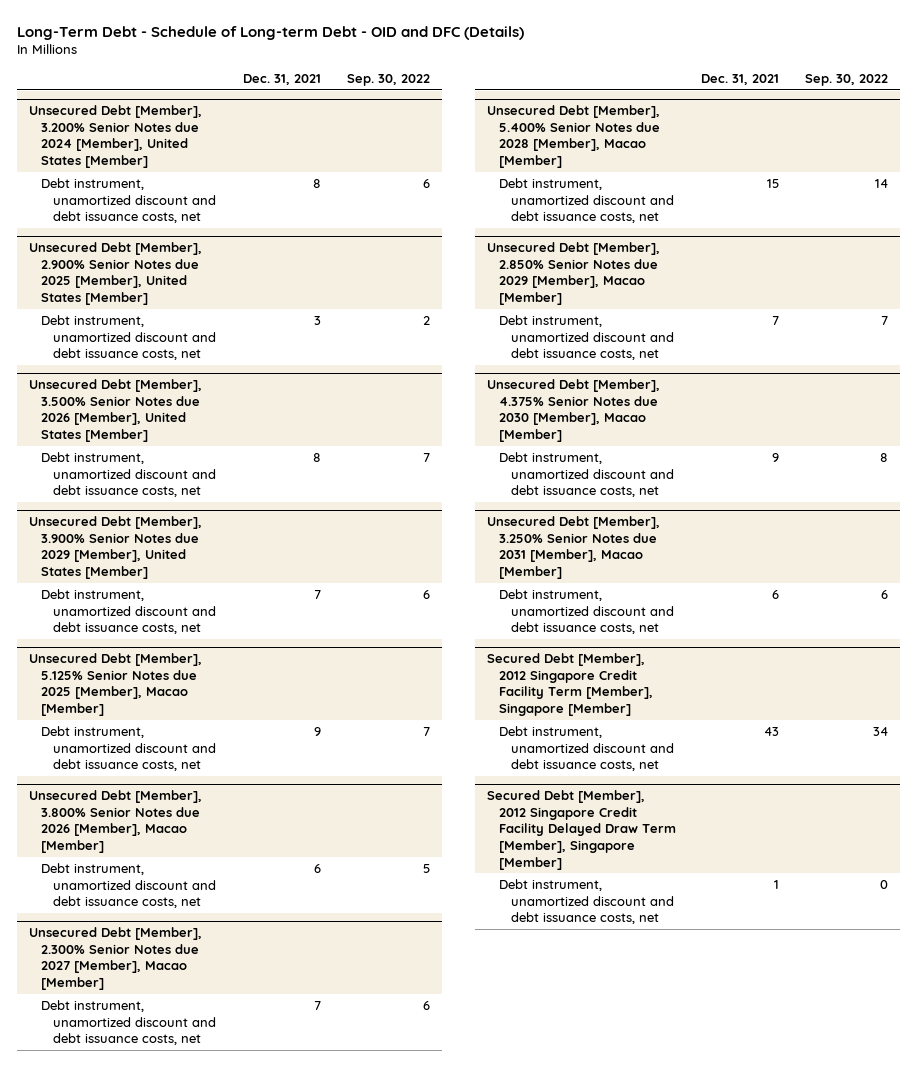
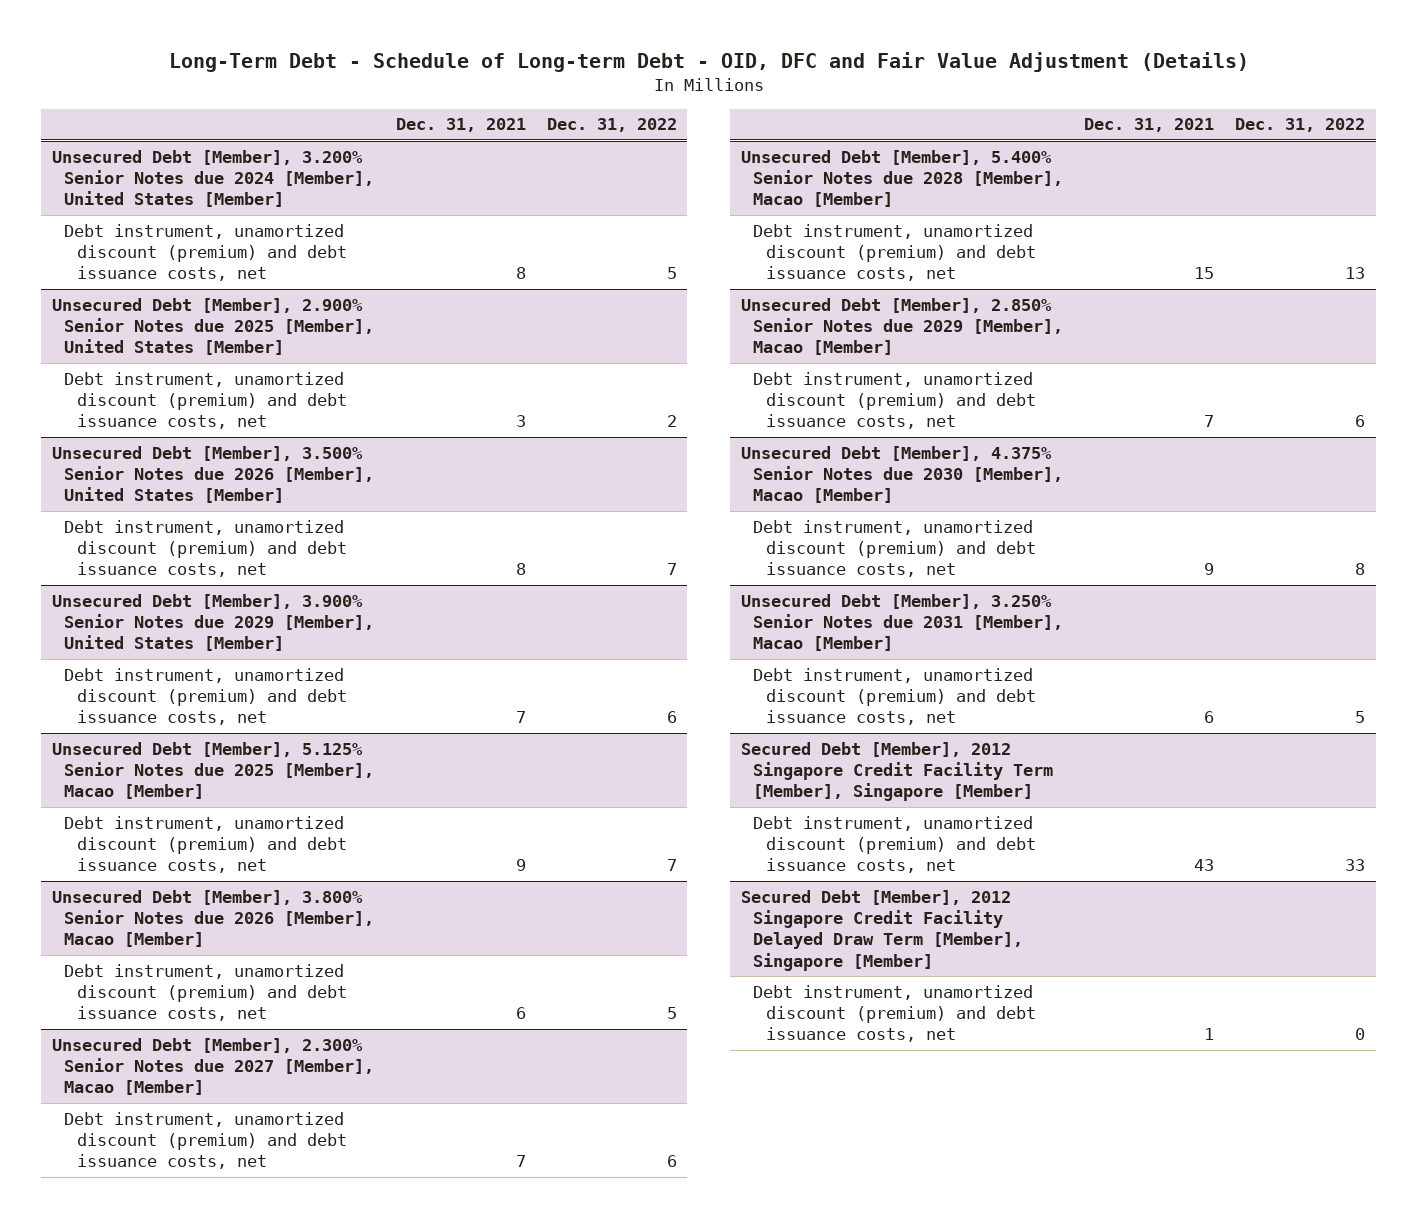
- Long-Term Debt - Schedule of Long-term Debt - OID and DFC (Details)
+ Long-Term Debt - Schedule of Long-term Debt - OID, DFC and Fair Value Adjustment (Details)
- | Dec. 31, 2021 | Sep. 30, 2022
+ | Dec. 31, 2021 | Dec. 31, 2022
@ Unsecured Debt [Member], 3.200% Senior Notes due 2024 [Member], United States [Member]
- Debt instrument, unamortized discount and debt issuance costs, net | 8 | 6
+ Debt instrument, unamortized discount (premium) and debt issuance costs, net | 8 | 5
@ Unsecured Debt [Member], 2.900% Senior Notes due 2025 [Member], United States [Member]
- Debt instrument, unamortized discount and debt issuance costs, net | 3 | 2
+ Debt instrument, unamortized discount (premium) and debt issuance costs, net | 3 | 2
@ Unsecured Debt [Member], 3.500% Senior Notes due 2026 [Member], United States [Member]
- Debt instrument, unamortized discount and debt issuance costs, net | 8 | 7
+ Debt instrument, unamortized discount (premium) and debt issuance costs, net | 8 | 7
@ Unsecured Debt [Member], 3.900% Senior Notes due 2029 [Member], United States [Member]
- Debt instrument, unamortized discount and debt issuance costs, net | 7 | 6
+ Debt instrument, unamortized discount (premium) and debt issuance costs, net | 7 | 6
@ Unsecured Debt [Member], 5.125% Senior Notes due 2025 [Member], Macao [Member]
- Debt instrument, unamortized discount and debt issuance costs, net | 9 | 7
+ Debt instrument, unamortized discount (premium) and debt issuance costs, net | 9 | 7
@ Unsecured Debt [Member], 3.800% Senior Notes due 2026 [Member], Macao [Member]
- Debt instrument, unamortized discount and debt issuance costs, net | 6 | 5
+ Debt instrument, unamortized discount (premium) and debt issuance costs, net | 6 | 5
@ Unsecured Debt [Member], 2.300% Senior Notes due 2027 [Member], Macao [Member]
- Debt instrument, unamortized discount and debt issuance costs, net | 7 | 6
+ Debt instrument, unamortized discount (premium) and debt issuance costs, net | 7 | 6
@ Unsecured Debt [Member], 5.400% Senior Notes due 2028 [Member], Macao [Member]
- Debt instrument, unamortized discount and debt issuance costs, net | 15 | 14
+ Debt instrument, unamortized discount (premium) and debt issuance costs, net | 15 | 13
@ Unsecured Debt [Member], 2.850% Senior Notes due 2029 [Member], Macao [Member]
- Debt instrument, unamortized discount and debt issuance costs, net | 7 | 7
+ Debt instrument, unamortized discount (premium) and debt issuance costs, net | 7 | 6
@ Unsecured Debt [Member], 4.375% Senior Notes due 2030 [Member], Macao [Member]
- Debt instrument, unamortized discount and debt issuance costs, net | 9 | 8
+ Debt instrument, unamortized discount (premium) and debt issuance costs, net | 9 | 8
@ Unsecured Debt [Member], 3.250% Senior Notes due 2031 [Member], Macao [Member]
- Debt instrument, unamortized discount and debt issuance costs, net | 6 | 6
+ Debt instrument, unamortized discount (premium) and debt issuance costs, net | 6 | 5
@ Secured Debt [Member], 2012 Singapore Credit Facility Term [Member], Singapore [Member]
- Debt instrument, unamortized discount and debt issuance costs, net | 43 | 34
+ Debt instrument, unamortized discount (premium) and debt issuance costs, net | 43 | 33
@ Secured Debt [Member], 2012 Singapore Credit Facility Delayed Draw Term [Member], Singapore [Member]
- Debt instrument, unamortized discount and debt issuance costs, net | 1 | 0
+ Debt instrument, unamortized discount (premium) and debt issuance costs, net | 1 | 0

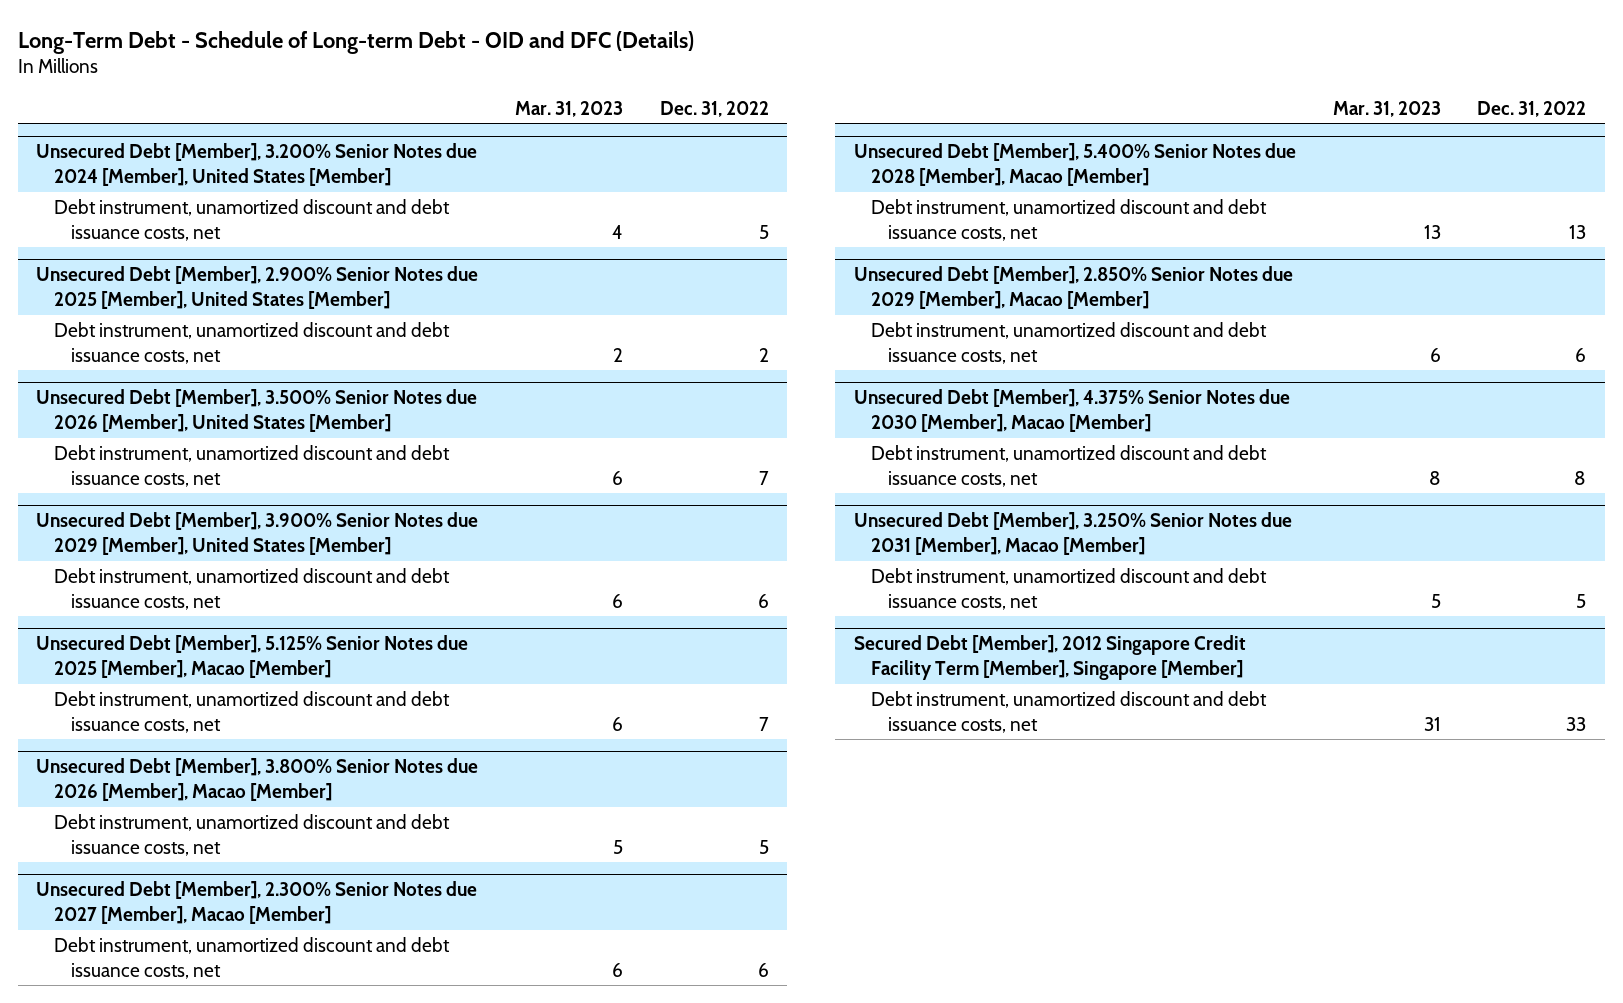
- Long-Term Debt - Schedule of Long-term Debt - OID, DFC and Fair Value Adjustment (Details)
+ Long-Term Debt - Schedule of Long-term Debt - OID and DFC (Details)
- | Dec. 31, 2021 | Dec. 31, 2022
+ | Mar. 31, 2023 | Dec. 31, 2022
@ Unsecured Debt [Member], 3.200% Senior Notes due 2024 [Member], United States [Member]
- Debt instrument, unamortized discount (premium) and debt issuance costs, net | 8 | 5
+ Debt instrument, unamortized discount and debt issuance costs, net | 4 | 5
@ Unsecured Debt [Member], 2.900% Senior Notes due 2025 [Member], United States [Member]
- Debt instrument, unamortized discount (premium) and debt issuance costs, net | 3 | 2
+ Debt instrument, unamortized discount and debt issuance costs, net | 2 | 2
@ Unsecured Debt [Member], 3.500% Senior Notes due 2026 [Member], United States [Member]
- Debt instrument, unamortized discount (premium) and debt issuance costs, net | 8 | 7
+ Debt instrument, unamortized discount and debt issuance costs, net | 6 | 7
@ Unsecured Debt [Member], 3.900% Senior Notes due 2029 [Member], United States [Member]
- Debt instrument, unamortized discount (premium) and debt issuance costs, net | 7 | 6
+ Debt instrument, unamortized discount and debt issuance costs, net | 6 | 6
@ Unsecured Debt [Member], 5.125% Senior Notes due 2025 [Member], Macao [Member]
- Debt instrument, unamortized discount (premium) and debt issuance costs, net | 9 | 7
+ Debt instrument, unamortized discount and debt issuance costs, net | 6 | 7
@ Unsecured Debt [Member], 3.800% Senior Notes due 2026 [Member], Macao [Member]
- Debt instrument, unamortized discount (premium) and debt issuance costs, net | 6 | 5
+ Debt instrument, unamortized discount and debt issuance costs, net | 5 | 5
@ Unsecured Debt [Member], 2.300% Senior Notes due 2027 [Member], Macao [Member]
- Debt instrument, unamortized discount (premium) and debt issuance costs, net | 7 | 6
+ Debt instrument, unamortized discount and debt issuance costs, net | 6 | 6
@ Unsecured Debt [Member], 5.400% Senior Notes due 2028 [Member], Macao [Member]
- Debt instrument, unamortized discount (premium) and debt issuance costs, net | 15 | 13
+ Debt instrument, unamortized discount and debt issuance costs, net | 13 | 13
@ Unsecured Debt [Member], 2.850% Senior Notes due 2029 [Member], Macao [Member]
- Debt instrument, unamortized discount (premium) and debt issuance costs, net | 7 | 6
+ Debt instrument, unamortized discount and debt issuance costs, net | 6 | 6
@ Unsecured Debt [Member], 4.375% Senior Notes due 2030 [Member], Macao [Member]
- Debt instrument, unamortized discount (premium) and debt issuance costs, net | 9 | 8
+ Debt instrument, unamortized discount and debt issuance costs, net | 8 | 8
@ Unsecured Debt [Member], 3.250% Senior Notes due 2031 [Member], Macao [Member]
- Debt instrument, unamortized discount (premium) and debt issuance costs, net | 6 | 5
+ Debt instrument, unamortized discount and debt issuance costs, net | 5 | 5
@ Secured Debt [Member], 2012 Singapore Credit Facility Term [Member], Singapore [Member]
- Debt instrument, unamortized discount (premium) and debt issuance costs, net | 43 | 33
- Secured Debt [Member], 2012 Singapore Credit Facility Delayed Draw Term [Member], Singapore [Member]
- Debt instrument, unamortized discount (premium) and debt issuance costs, net | 1 | 0
@ Secured Debt [Member], 2012 Singapore Credit Facility Term [Member], Singapore [Member]
+ Debt instrument, unamortized discount and debt issuance costs, net | 31 | 33

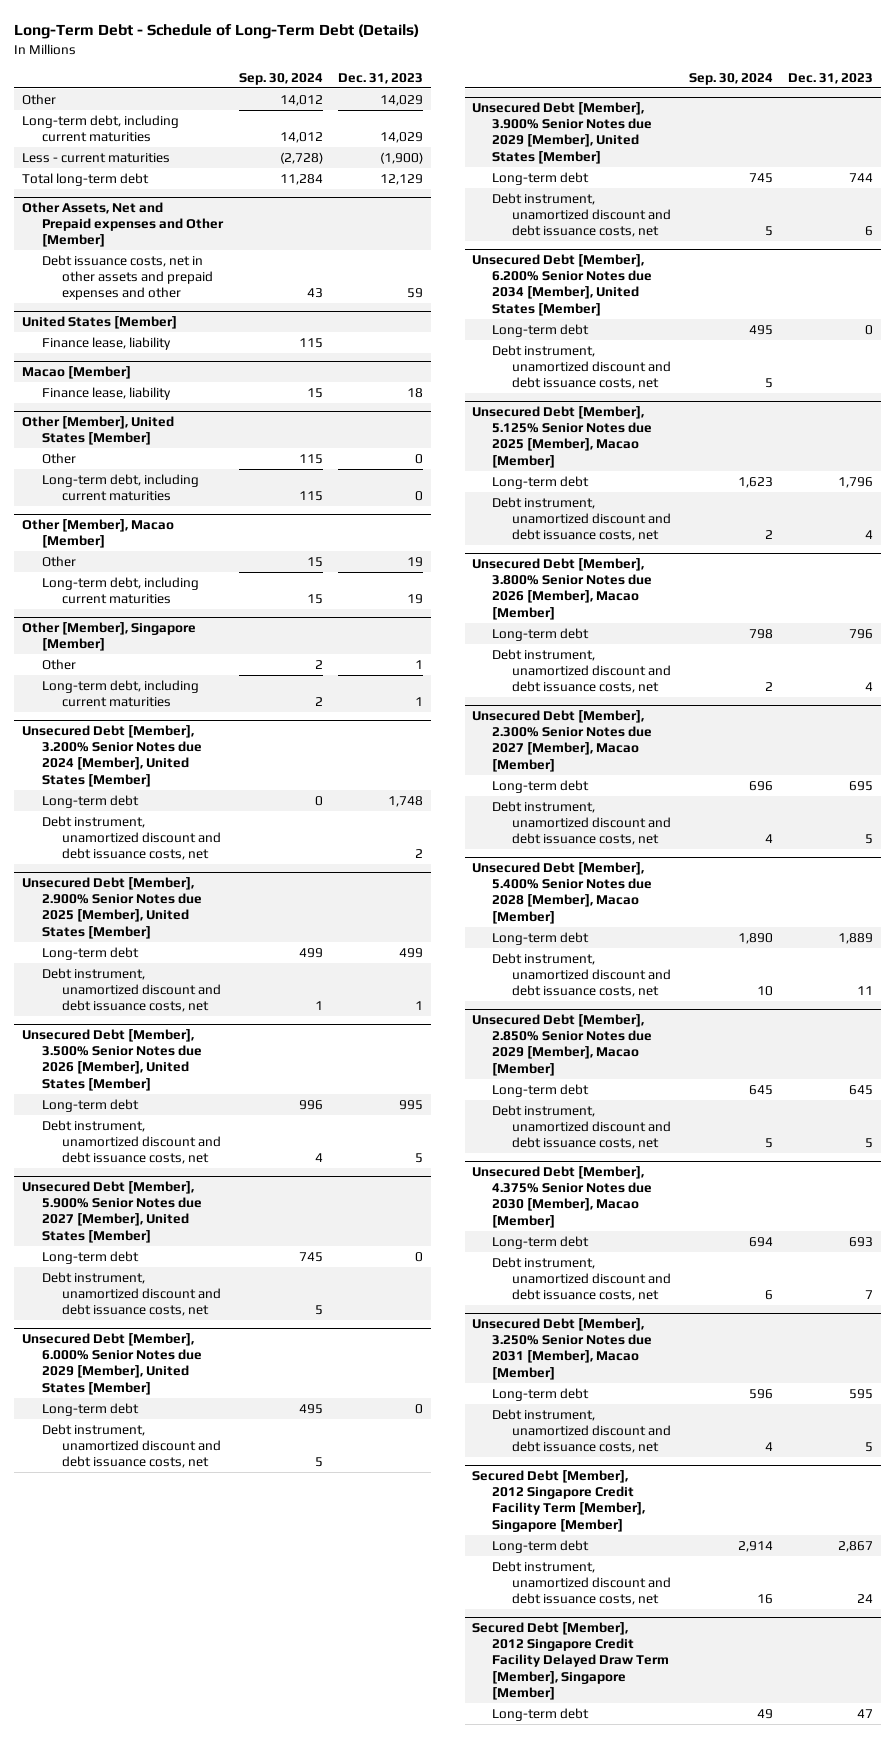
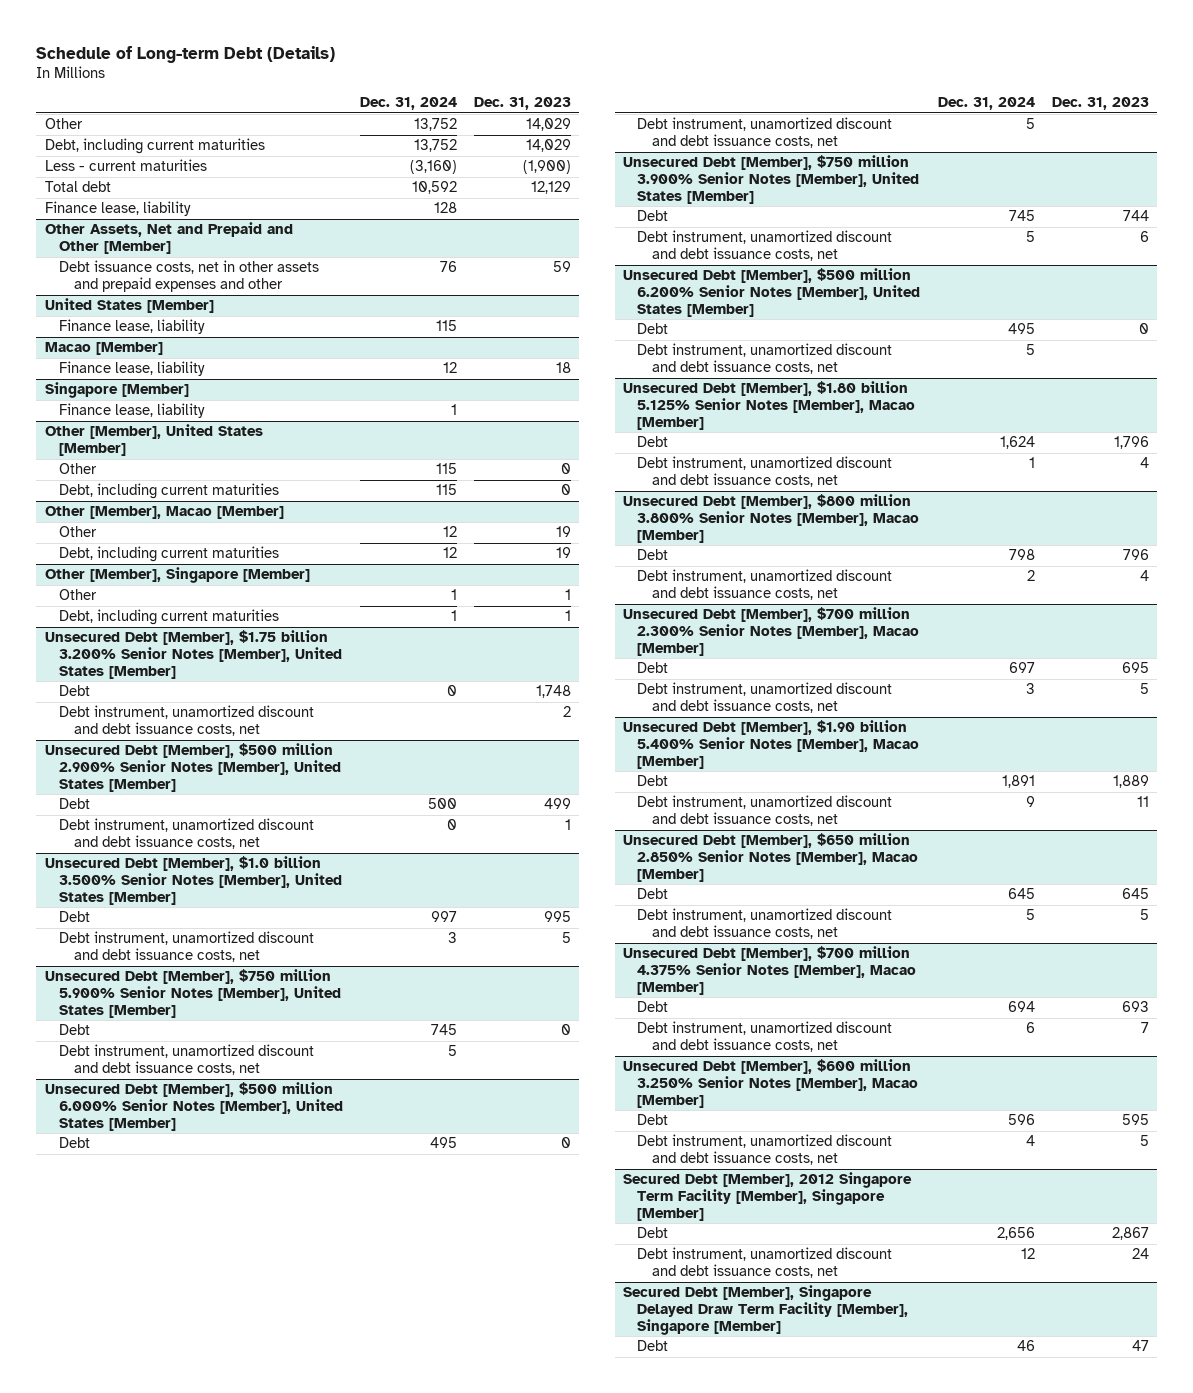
- Long-Term Debt - Schedule of Long-Term Debt (Details)
+ Schedule of Long-term Debt (Details)
- | Sep. 30, 2024 | Dec. 31, 2023
+ | Dec. 31, 2024 | Dec. 31, 2023
- Long-term debt, including current maturities | 14,012 | 14,029
+ Debt, including current maturities | 13,752 | 14,029
- Total long-term debt | 11,284 | 12,129
- Other Assets, Net and Prepaid expenses and Other [Member]
+ Total debt | 10,592 | 12,129
+ Finance lease, liability | 128 |
+ Other Assets, Net and Prepaid and Other [Member]
+ Singapore [Member]
+ Finance lease, liability | 1 |
@ Other [Member], United States [Member]
- Long-term debt, including current maturities | 115 | 0
+ Debt, including current maturities | 115 | 0
@ Other [Member], Macao [Member]
- Long-term debt, including current maturities | 15 | 19
+ Debt, including current maturities | 12 | 19
@ Other [Member], Singapore [Member]
- Long-term debt, including current maturities | 2 | 1
- Unsecured Debt [Member], 3.200% Senior Notes due 2024 [Member], United States [Member]
- Long-term debt | 0 | 1,748
@ Other [Member], Singapore [Member]
+ Debt, including current maturities | 1 | 1
+ Unsecured Debt [Member], $1.75 billion 3.200% Senior Notes [Member], United States [Member]
+ Debt | 0 | 1,748
- Unsecured Debt [Member], 2.900% Senior Notes due 2025 [Member], United States [Member]
- Long-term debt | 499 | 499
+ Unsecured Debt [Member], $500 million 2.900% Senior Notes [Member], United States [Member]
+ Debt | 500 | 499
- Unsecured Debt [Member], 3.500% Senior Notes due 2026 [Member], United States [Member]
- Long-term debt | 996 | 995
+ Unsecured Debt [Member], $1.0 billion 3.500% Senior Notes [Member], United States [Member]
+ Debt | 997 | 995
- Unsecured Debt [Member], 5.900% Senior Notes due 2027 [Member], United States [Member]
- Long-term debt | 745 | 0
+ Unsecured Debt [Member], $750 million 5.900% Senior Notes [Member], United States [Member]
+ Debt | 745 | 0
- Unsecured Debt [Member], 6.000% Senior Notes due 2029 [Member], United States [Member]
- Long-term debt | 495 | 0
+ Unsecured Debt [Member], $500 million 6.000% Senior Notes [Member], United States [Member]
+ Debt | 495 | 0
- Unsecured Debt [Member], 3.900% Senior Notes due 2029 [Member], United States [Member]
- Long-term debt | 745 | 744
+ Unsecured Debt [Member], $750 million 3.900% Senior Notes [Member], United States [Member]
+ Debt | 745 | 744
- Unsecured Debt [Member], 6.200% Senior Notes due 2034 [Member], United States [Member]
- Long-term debt | 495 | 0
+ Unsecured Debt [Member], $500 million 6.200% Senior Notes [Member], United States [Member]
+ Debt | 495 | 0
- Unsecured Debt [Member], 5.125% Senior Notes due 2025 [Member], Macao [Member]
- Long-term debt | 1,623 | 1,796
+ Unsecured Debt [Member], $1.80 billion 5.125% Senior Notes [Member], Macao [Member]
+ Debt | 1,624 | 1,796
- Unsecured Debt [Member], 3.800% Senior Notes due 2026 [Member], Macao [Member]
- Long-term debt | 798 | 796
+ Unsecured Debt [Member], $800 million 3.800% Senior Notes [Member], Macao [Member]
+ Debt | 798 | 796
- Unsecured Debt [Member], 2.300% Senior Notes due 2027 [Member], Macao [Member]
- Long-term debt | 696 | 695
+ Unsecured Debt [Member], $700 million 2.300% Senior Notes [Member], Macao [Member]
+ Debt | 697 | 695
- Unsecured Debt [Member], 5.400% Senior Notes due 2028 [Member], Macao [Member]
- Long-term debt | 1,890 | 1,889
+ Unsecured Debt [Member], $1.90 billion 5.400% Senior Notes [Member], Macao [Member]
+ Debt | 1,891 | 1,889
- Unsecured Debt [Member], 2.850% Senior Notes due 2029 [Member], Macao [Member]
- Long-term debt | 645 | 645
+ Unsecured Debt [Member], $650 million 2.850% Senior Notes [Member], Macao [Member]
+ Debt | 645 | 645
- Unsecured Debt [Member], 4.375% Senior Notes due 2030 [Member], Macao [Member]
- Long-term debt | 694 | 693
+ Unsecured Debt [Member], $700 million 4.375% Senior Notes [Member], Macao [Member]
+ Debt | 694 | 693
- Unsecured Debt [Member], 3.250% Senior Notes due 2031 [Member], Macao [Member]
- Long-term debt | 596 | 595
+ Unsecured Debt [Member], $600 million 3.250% Senior Notes [Member], Macao [Member]
+ Debt | 596 | 595
- Secured Debt [Member], 2012 Singapore Credit Facility Term [Member], Singapore [Member]
- Long-term debt | 2,914 | 2,867
+ Secured Debt [Member], 2012 Singapore Term Facility [Member], Singapore [Member]
+ Debt | 2,656 | 2,867
- Secured Debt [Member], 2012 Singapore Credit Facility Delayed Draw Term [Member], Singapore [Member]
- Long-term debt | 49 | 47
+ Secured Debt [Member], Singapore Delayed Draw Term Facility [Member], Singapore [Member]
+ Debt | 46 | 47

